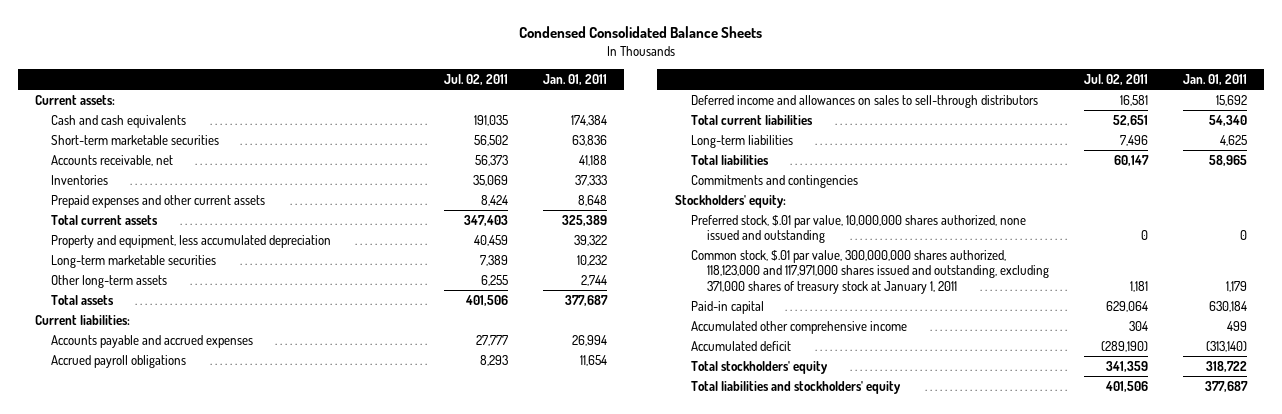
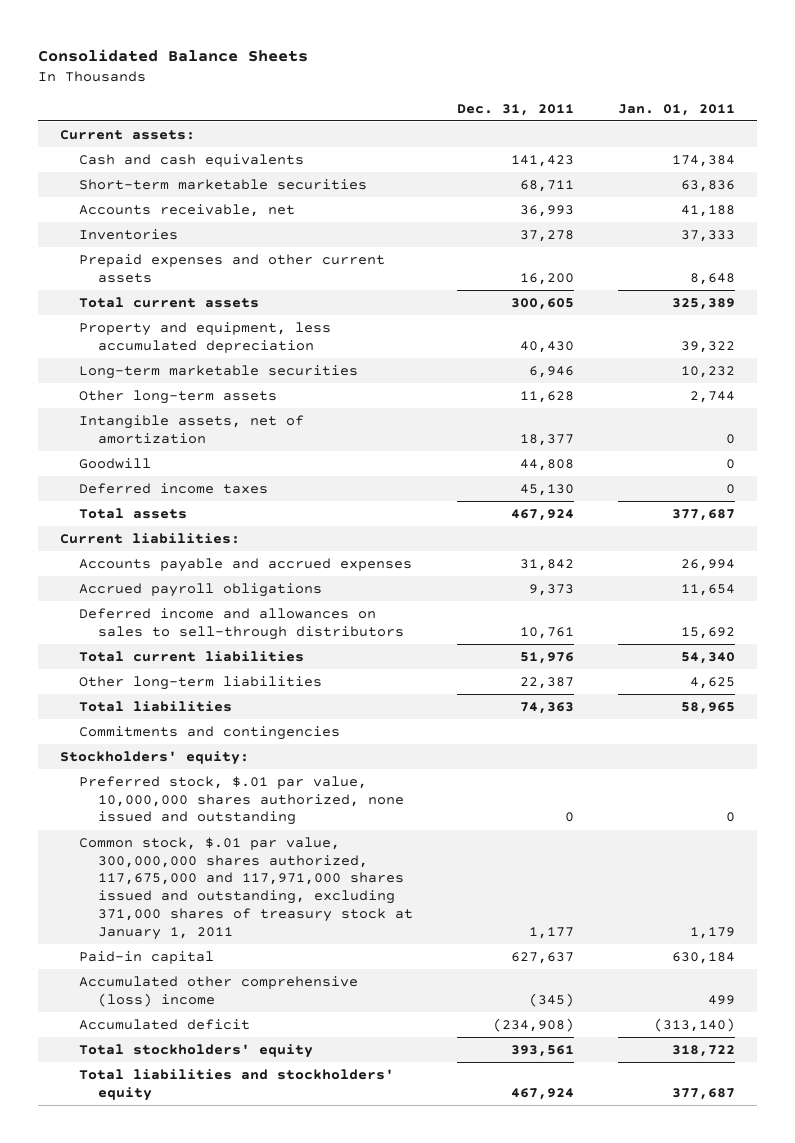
- Condensed Consolidated Balance Sheets
+ Consolidated Balance Sheets
- | Jul. 02, 2011 | Jan. 01, 2011
+ | Dec. 31, 2011 | Jan. 01, 2011
+ Intangible assets, net of amortization | 18,377 | 0
+ Goodwill | 44,808 | 0
+ Deferred income taxes | 45,130 | 0
- Long-term liabilities | 7,496 | 4,625
+ Other long-term liabilities | 22,387 | 4,625
- Common stock, $.01 par value, 300,000,000 shares authorized, 118,123,000 and 117,971,000 shares issued and outstanding, excluding 371,000 shares of treasury stock at January 1, 2011 | 1,181 | 1,179
+ Common stock, $.01 par value, 300,000,000 shares authorized, 117,675,000 and 117,971,000 shares issued and outstanding, excluding 371,000 shares of treasury stock at January 1, 2011 | 1,177 | 1,179
- Accumulated other comprehensive income | 304 | 499
+ Accumulated other comprehensive (loss) income | (345) | 499

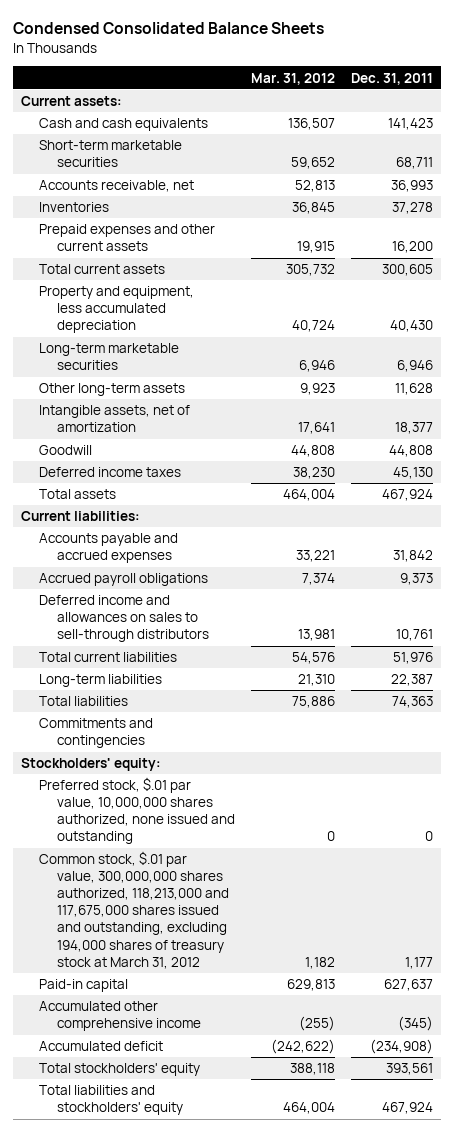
- Consolidated Balance Sheets
+ Condensed Consolidated Balance Sheets
- | Dec. 31, 2011 | Jan. 01, 2011
+ | Mar. 31, 2012 | Dec. 31, 2011
- Other long-term liabilities | 22,387 | 4,625
+ Long-term liabilities | 21,310 | 22,387
- Common stock, $.01 par value, 300,000,000 shares authorized, 117,675,000 and 117,971,000 shares issued and outstanding, excluding 371,000 shares of treasury stock at January 1, 2011 | 1,177 | 1,179
+ Common stock, $.01 par value, 300,000,000 shares authorized, 118,213,000 and 117,675,000 shares issued and outstanding, excluding 194,000 shares of treasury stock at March 31, 2012 | 1,182 | 1,177
- Accumulated other comprehensive (loss) income | (345) | 499
+ Accumulated other comprehensive income | (255) | (345)

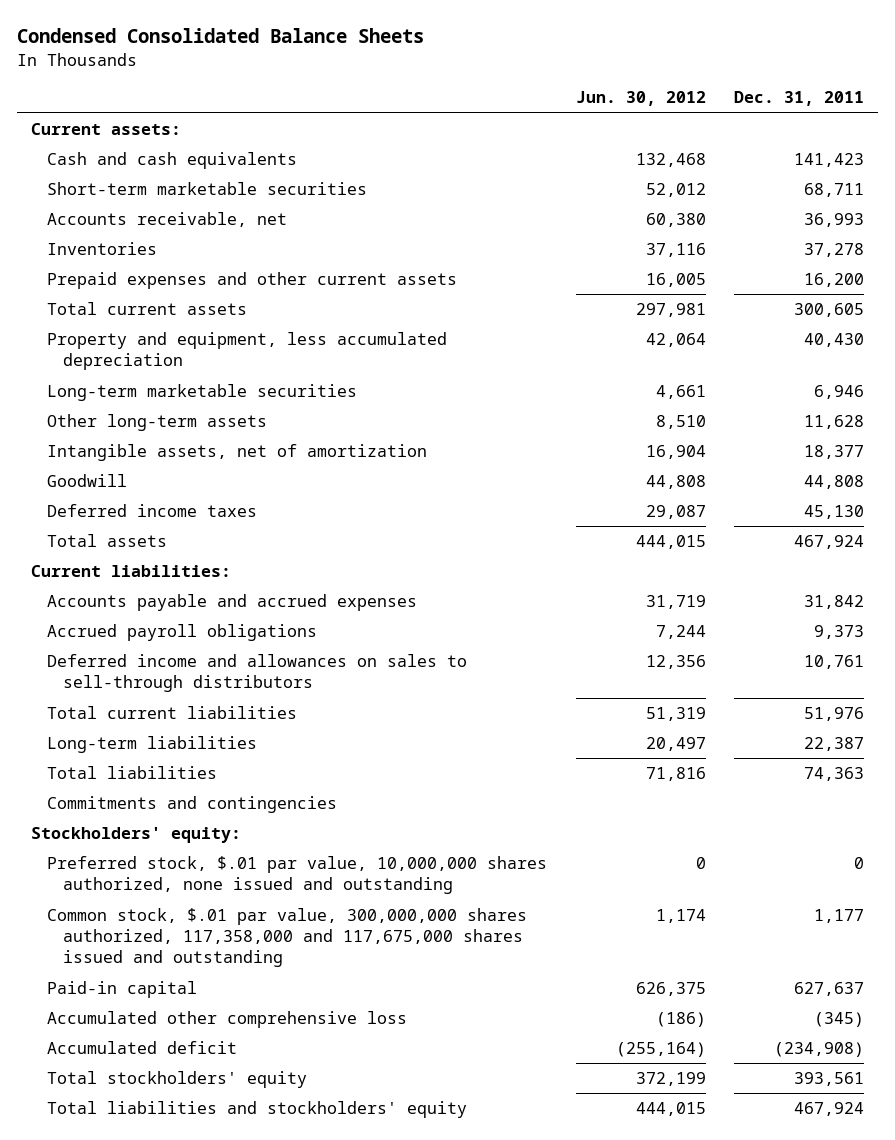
- | Mar. 31, 2012 | Dec. 31, 2011
+ | Jun. 30, 2012 | Dec. 31, 2011
- Common stock, $.01 par value, 300,000,000 shares authorized, 118,213,000 and 117,675,000 shares issued and outstanding, excluding 194,000 shares of treasury stock at March 31, 2012 | 1,182 | 1,177
+ Common stock, $.01 par value, 300,000,000 shares authorized, 117,358,000 and 117,675,000 shares issued and outstanding | 1,174 | 1,177
- Accumulated other comprehensive income | (255) | (345)
+ Accumulated other comprehensive loss | (186) | (345)

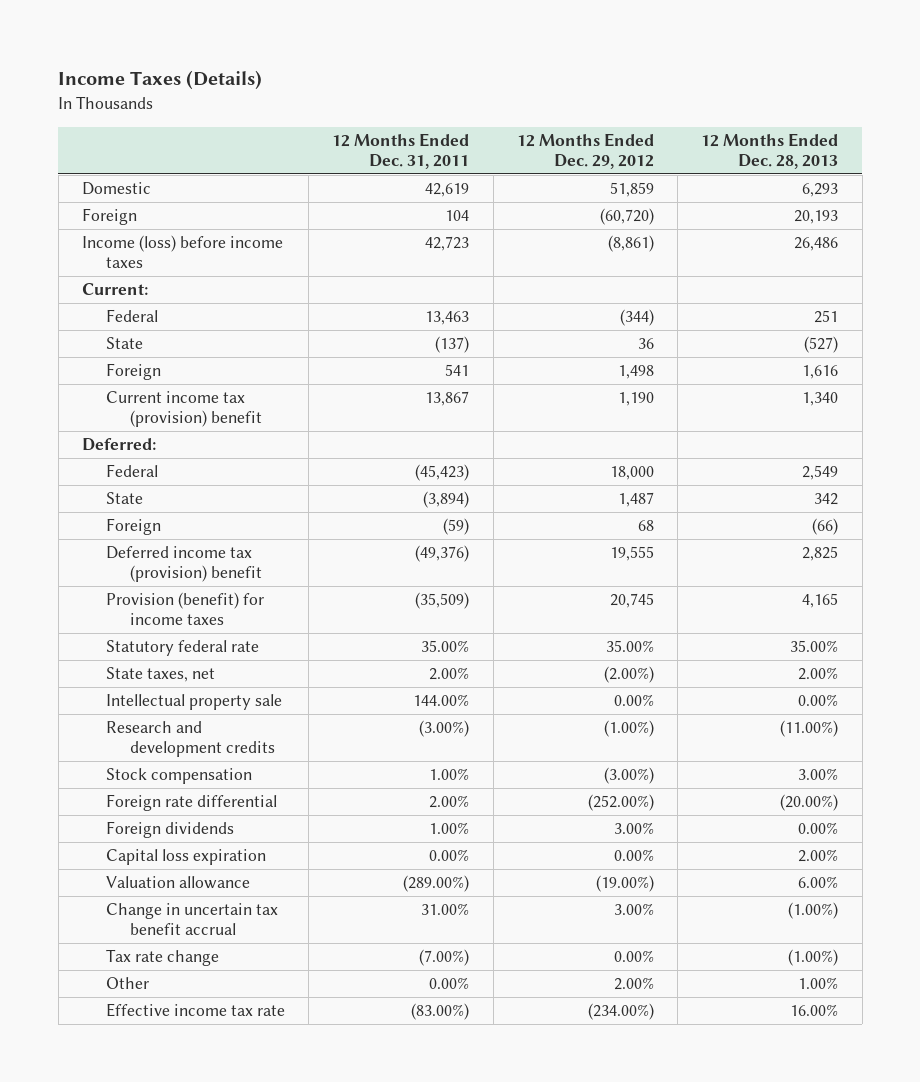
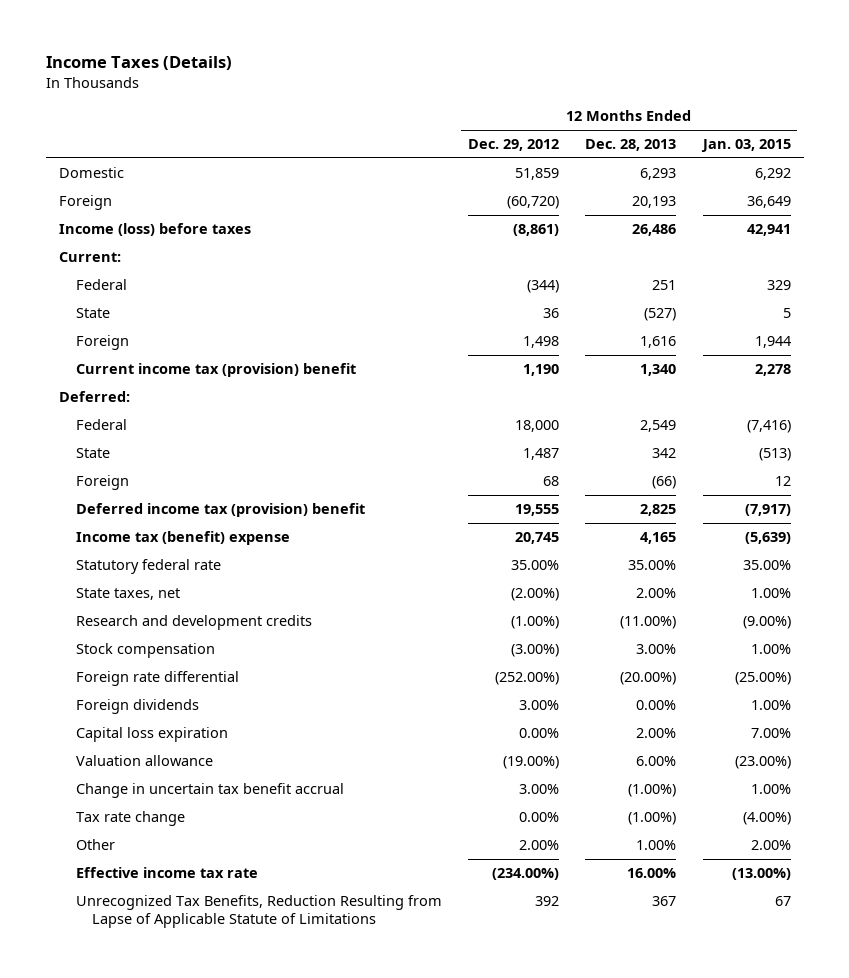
- | 12 Months Ended Dec. 31, 2011 | 12 Months Ended Dec. 29, 2012 | 12 Months Ended Dec. 28, 2013
+ | 12 Months Ended Dec. 29, 2012 | 12 Months Ended Dec. 28, 2013 | 12 Months Ended Jan. 03, 2015
- Income (loss) before income taxes | 42,723 | (8,861) | 26,486
+ Income (loss) before taxes | (8,861) | 26,486 | 42,941
- Provision (benefit) for income taxes | (35,509) | 20,745 | 4,165
+ Income tax (benefit) expense | 20,745 | 4,165 | (5,639)
- Intellectual property sale | 144.00% | 0.00% | 0.00%
+ Unrecognized Tax Benefits, Reduction Resulting from Lapse of Applicable Statute of Limitations | 392 | 367 | 67

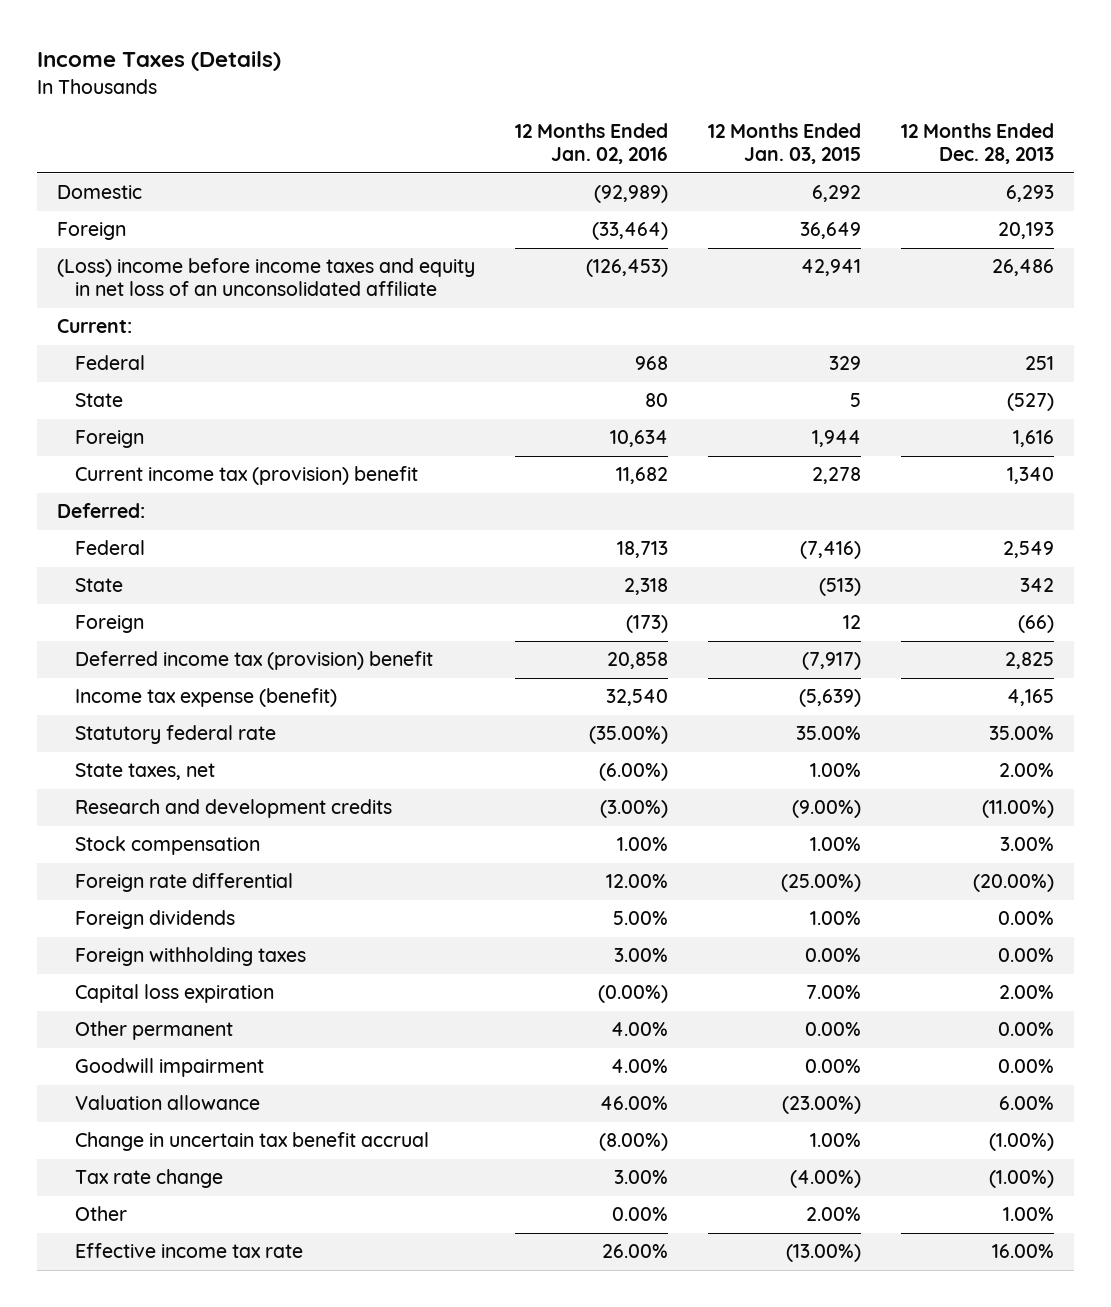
- | 12 Months Ended Dec. 29, 2012 | 12 Months Ended Dec. 28, 2013 | 12 Months Ended Jan. 03, 2015
+ | 12 Months Ended Jan. 02, 2016 | 12 Months Ended Jan. 03, 2015 | 12 Months Ended Dec. 28, 2013
- Income (loss) before taxes | (8,861) | 26,486 | 42,941
+ (Loss) income before income taxes and equity in net loss of an unconsolidated affiliate | (126,453) | 42,941 | 26,486
- Income tax (benefit) expense | 20,745 | 4,165 | (5,639)
+ Income tax expense (benefit) | 32,540 | (5,639) | 4,165
+ Foreign withholding taxes | 3.00% | 0.00% | 0.00%
+ Other permanent | 4.00% | 0.00% | 0.00%
+ Goodwill impairment | 4.00% | 0.00% | 0.00%
- Unrecognized Tax Benefits, Reduction Resulting from Lapse of Applicable Statute of Limitations | 392 | 367 | 67

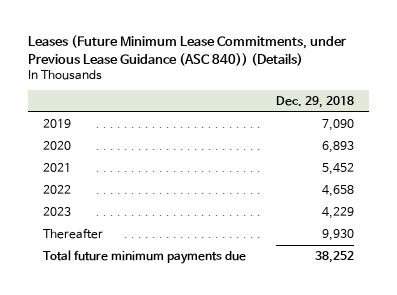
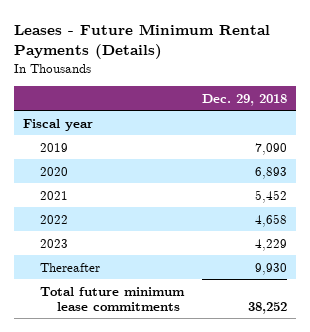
- Leases (Future Minimum Lease Commitments, under Previous Lease Guidance (ASC 840)) (Details)
+ Leases - Future Minimum Rental Payments (Details)
+ Fiscal year
- Total future minimum payments due | 38,252
+ Total future minimum lease commitments | 38,252

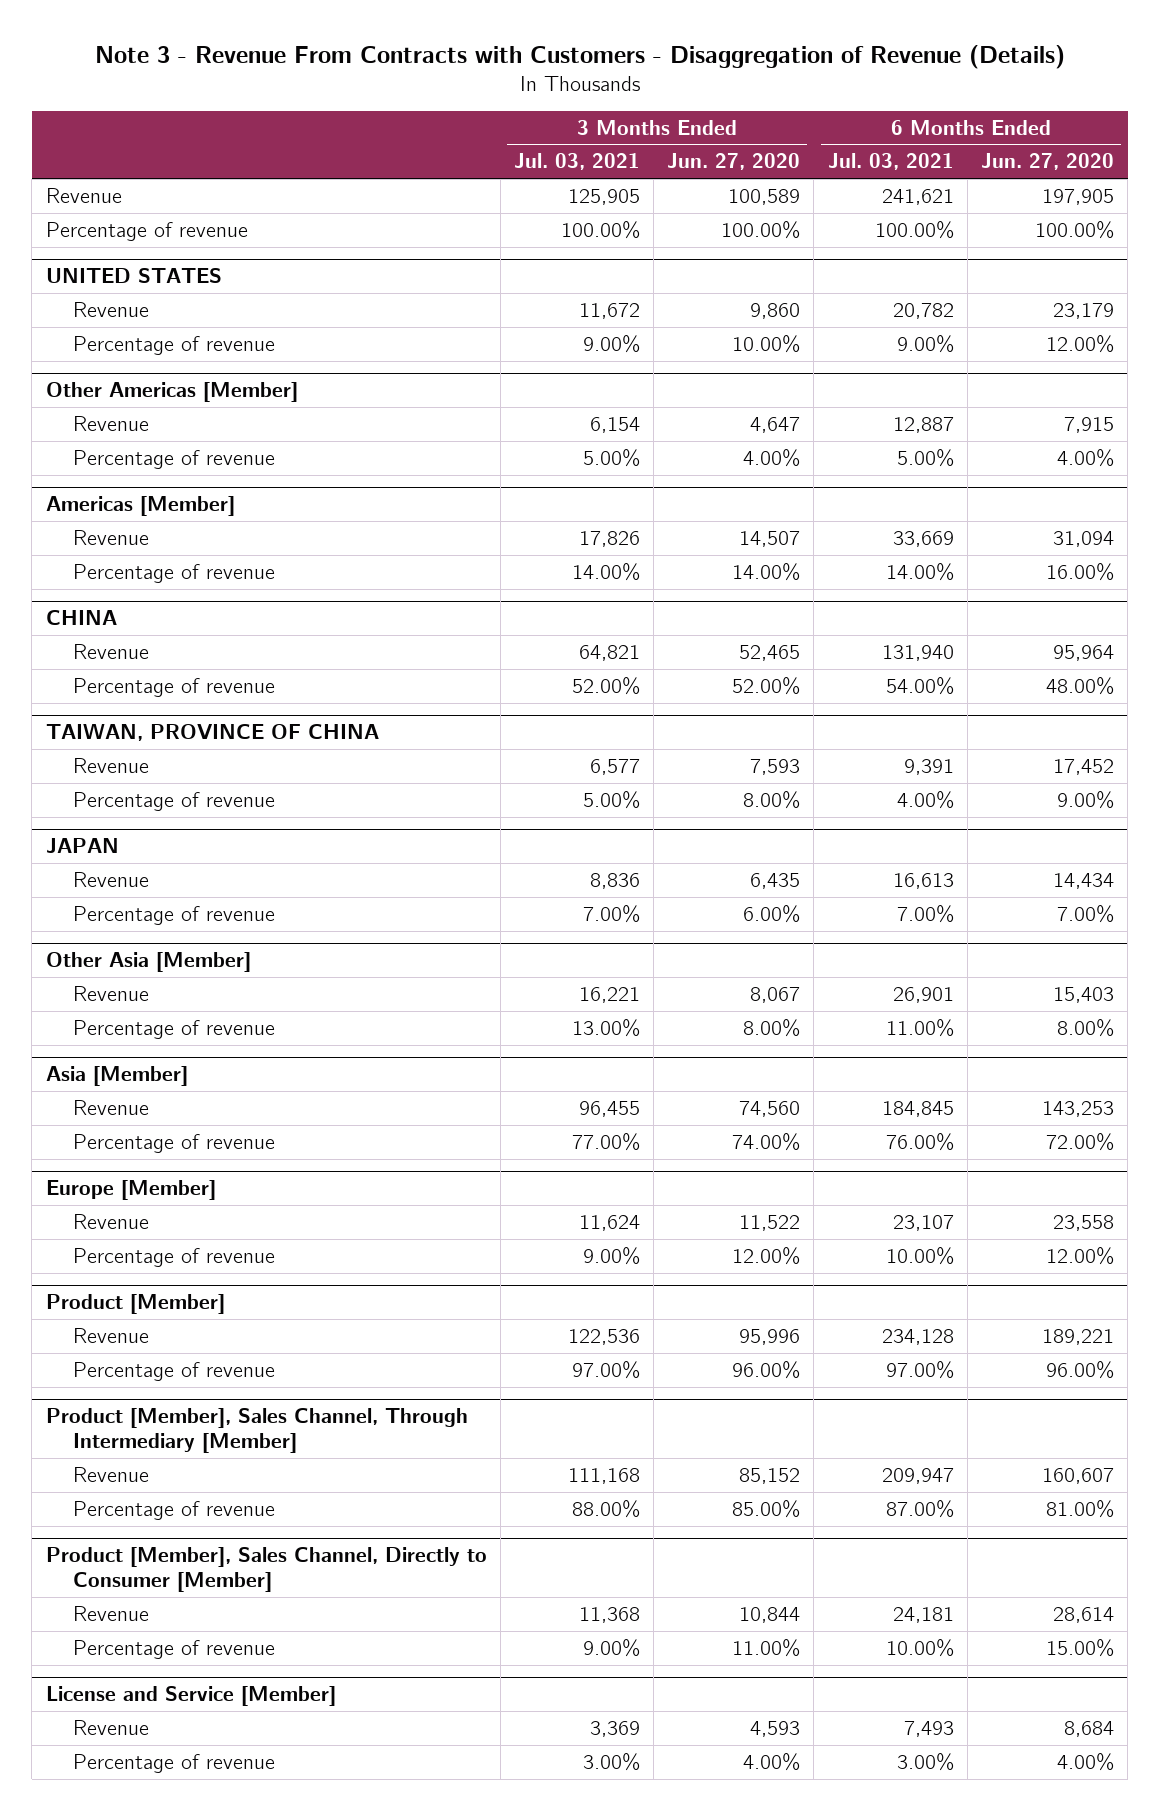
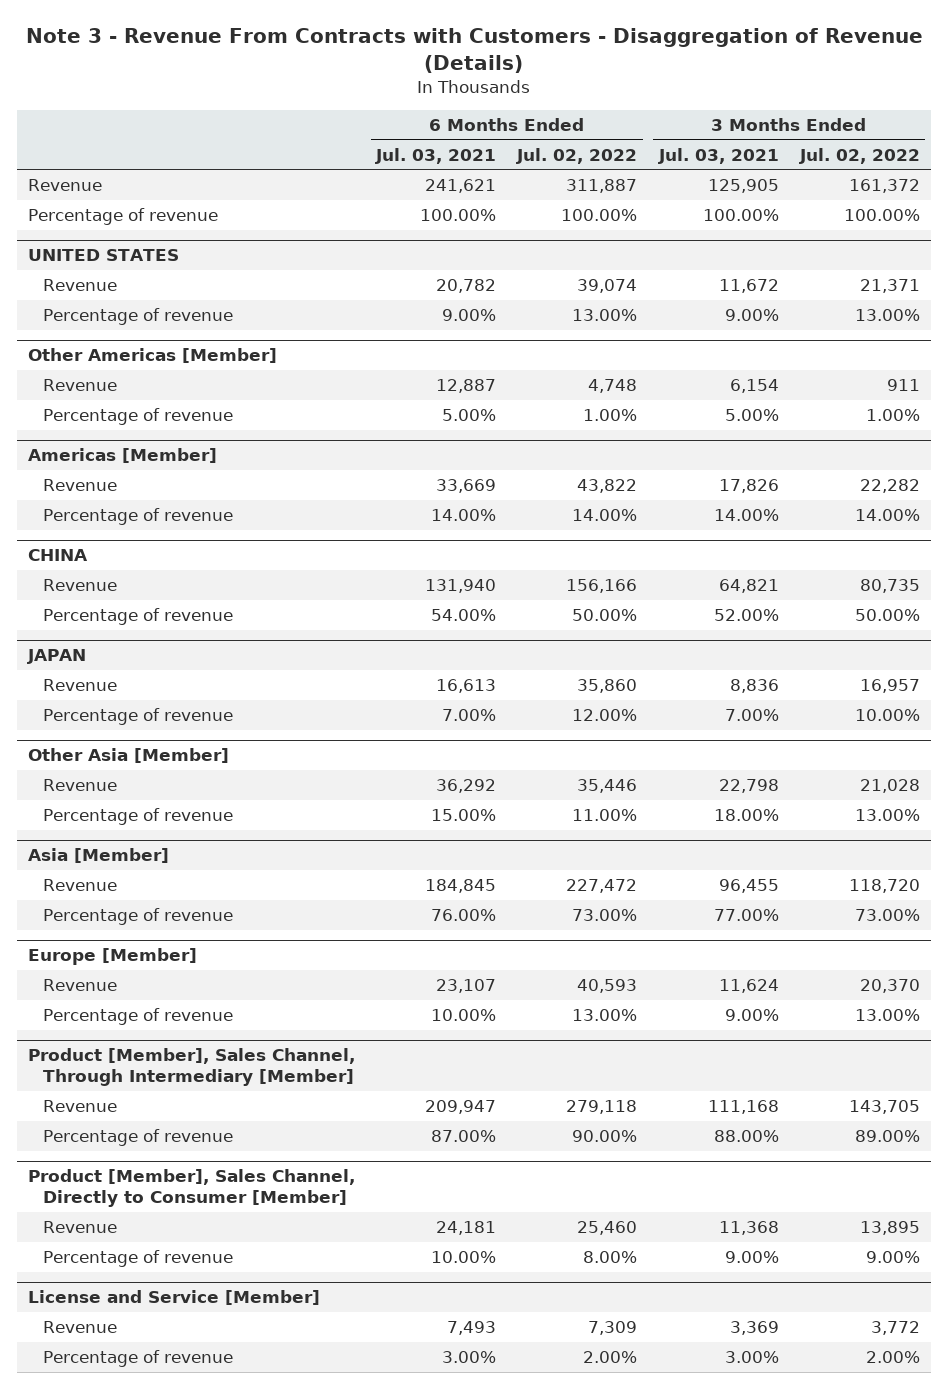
- | 3 Months Ended Jul. 03, 2021 | 3 Months Ended Jun. 27, 2020 | 6 Months Ended Jul. 03, 2021 | 6 Months Ended Jun. 27, 2020
+ | 6 Months Ended Jul. 03, 2021 | 6 Months Ended Jul. 02, 2022 | 3 Months Ended Jul. 03, 2021 | 3 Months Ended Jul. 02, 2022
- TAIWAN, PROVINCE OF CHINA
- Revenue | 6,577 | 7,593 | 9,391 | 17,452
- Percentage of revenue | 5.00% | 8.00% | 4.00% | 9.00%
@ Other Asia [Member]
- Revenue | 16,221 | 8,067 | 26,901 | 15,403
- Percentage of revenue | 13.00% | 8.00% | 11.00% | 8.00%
+ Revenue | 36,292 | 35,446 | 22,798 | 21,028
+ Percentage of revenue | 15.00% | 11.00% | 18.00% | 13.00%
- Product [Member]
- Revenue | 122,536 | 95,996 | 234,128 | 189,221
- Percentage of revenue | 97.00% | 96.00% | 97.00% | 96.00%

